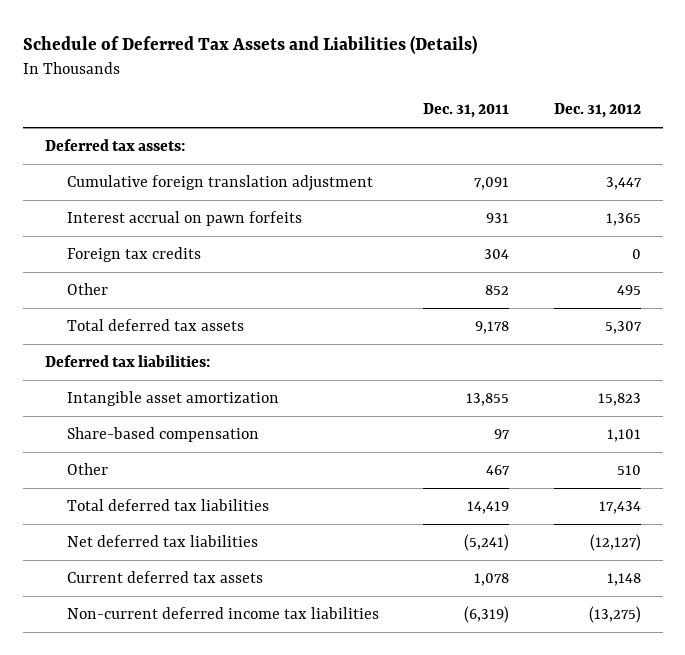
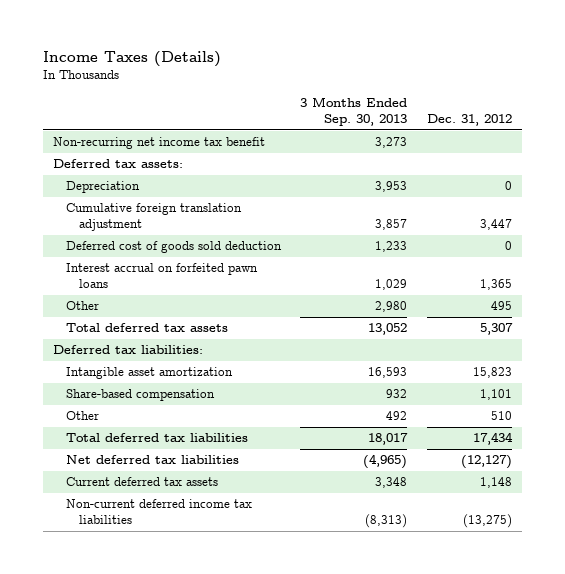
- Schedule of Deferred Tax Assets and Liabilities (Details)
+ Income Taxes (Details)
- | Dec. 31, 2011 | Dec. 31, 2012
+ | 3 Months Ended Sep. 30, 2013 | Dec. 31, 2012
+ Non-recurring net income tax benefit | 3,273 |
+ Depreciation | 3,953 | 0
- Interest accrual on pawn forfeits | 931 | 1,365
- Foreign tax credits | 304 | 0
+ Deferred cost of goods sold deduction | 1,233 | 0
+ Interest accrual on forfeited pawn loans | 1,029 | 1,365

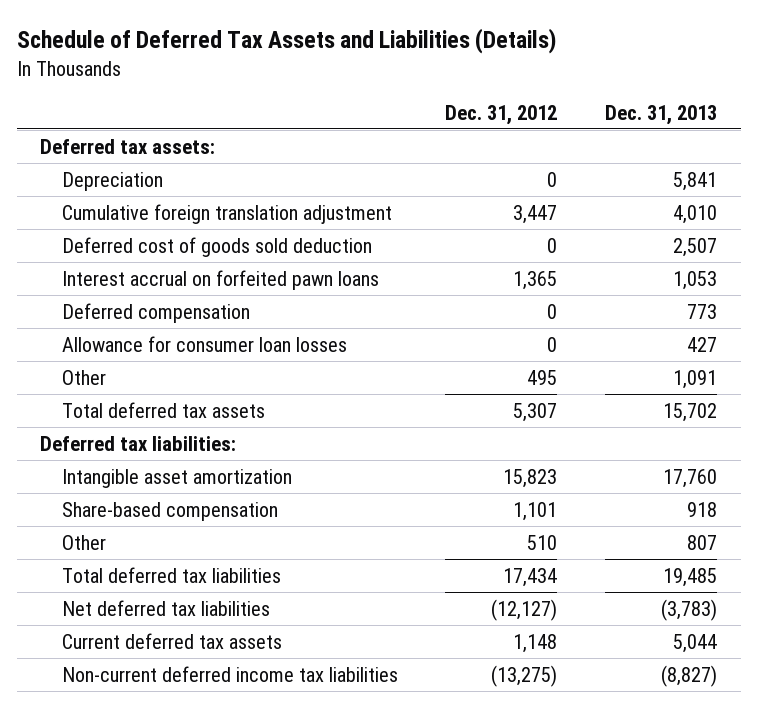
- Income Taxes (Details)
+ Schedule of Deferred Tax Assets and Liabilities (Details)
- | 3 Months Ended Sep. 30, 2013 | Dec. 31, 2012
+ | Dec. 31, 2012 | Dec. 31, 2013
- Non-recurring net income tax benefit | 3,273 |
+ Deferred compensation | 0 | 773
+ Allowance for consumer loan losses | 0 | 427

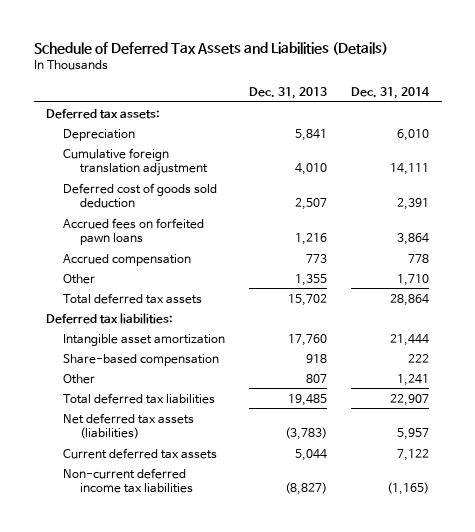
- | Dec. 31, 2012 | Dec. 31, 2013
+ | Dec. 31, 2013 | Dec. 31, 2014
- Interest accrual on forfeited pawn loans | 1,365 | 1,053
- Deferred compensation | 0 | 773
- Allowance for consumer loan losses | 0 | 427
- Other | 495 | 1,091
+ Accrued fees on forfeited pawn loans | 1,216 | 3,864
+ Accrued compensation | 773 | 778
+ Other | 1,355 | 1,710
- Net deferred tax liabilities | (12,127) | (3,783)
+ Net deferred tax assets (liabilities) | (3,783) | 5,957

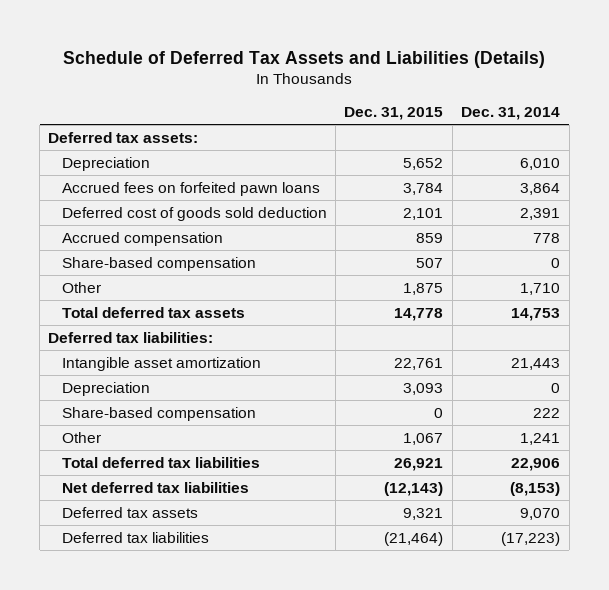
- | Dec. 31, 2013 | Dec. 31, 2014
+ | Dec. 31, 2015 | Dec. 31, 2014
- Cumulative foreign translation adjustment | 4,010 | 14,111
moved down: Deferred cost of goods sold deduction | 2,101 | 2,391
+ Share-based compensation | 507 | 0
- Total deferred tax assets | 15,702 | 28,864
+ Total deferred tax assets | 14,778 | 14,753
- Intangible asset amortization | 17,760 | 21,444
+ Intangible asset amortization | 22,761 | 21,443
+ Depreciation | 3,093 | 0
- Total deferred tax liabilities | 19,485 | 22,907
- Net deferred tax assets (liabilities) | (3,783) | 5,957
- Current deferred tax assets | 5,044 | 7,122
- Non-current deferred income tax liabilities | (8,827) | (1,165)
+ Total deferred tax liabilities | 26,921 | 22,906
+ Net deferred tax liabilities | (12,143) | (8,153)
+ Deferred tax assets | 9,321 | 9,070
+ Deferred tax liabilities | (21,464) | (17,223)

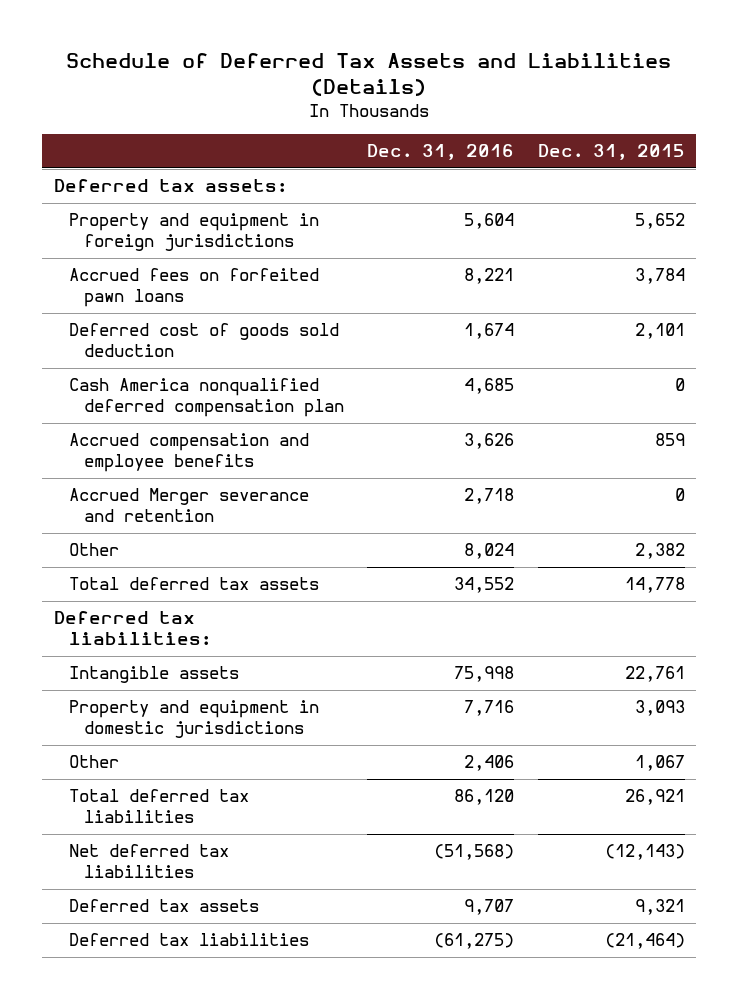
- | Dec. 31, 2015 | Dec. 31, 2014
+ | Dec. 31, 2016 | Dec. 31, 2015
- Depreciation | 5,652 | 6,010
+ Property and equipment in foreign jurisdictions | 5,604 | 5,652
- Accrued compensation | 859 | 778
- Share-based compensation | 507 | 0
- Other | 1,875 | 1,710
+ Cash America nonqualified deferred compensation plan | 4,685 | 0
+ Accrued compensation and employee benefits | 3,626 | 859
+ Accrued Merger severance and retention | 2,718 | 0
+ Other | 8,024 | 2,382
- Intangible asset amortization | 22,761 | 21,443
- Depreciation | 3,093 | 0
- Share-based compensation | 0 | 222
+ Intangible assets | 75,998 | 22,761
+ Property and equipment in domestic jurisdictions | 7,716 | 3,093

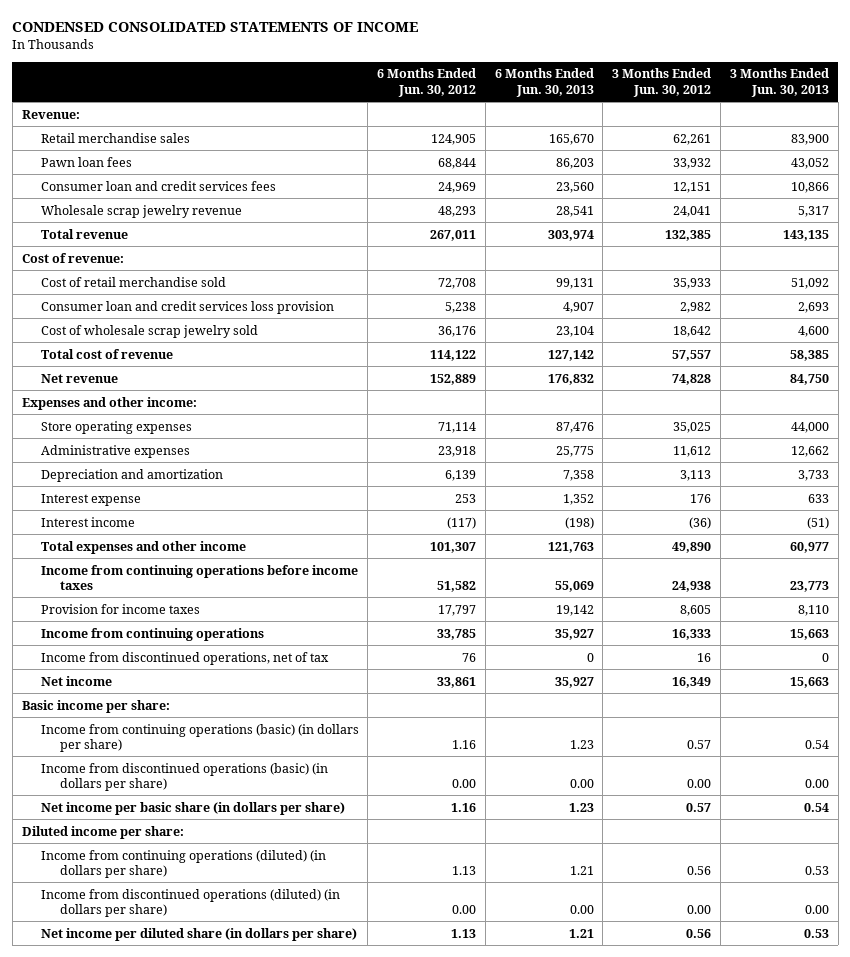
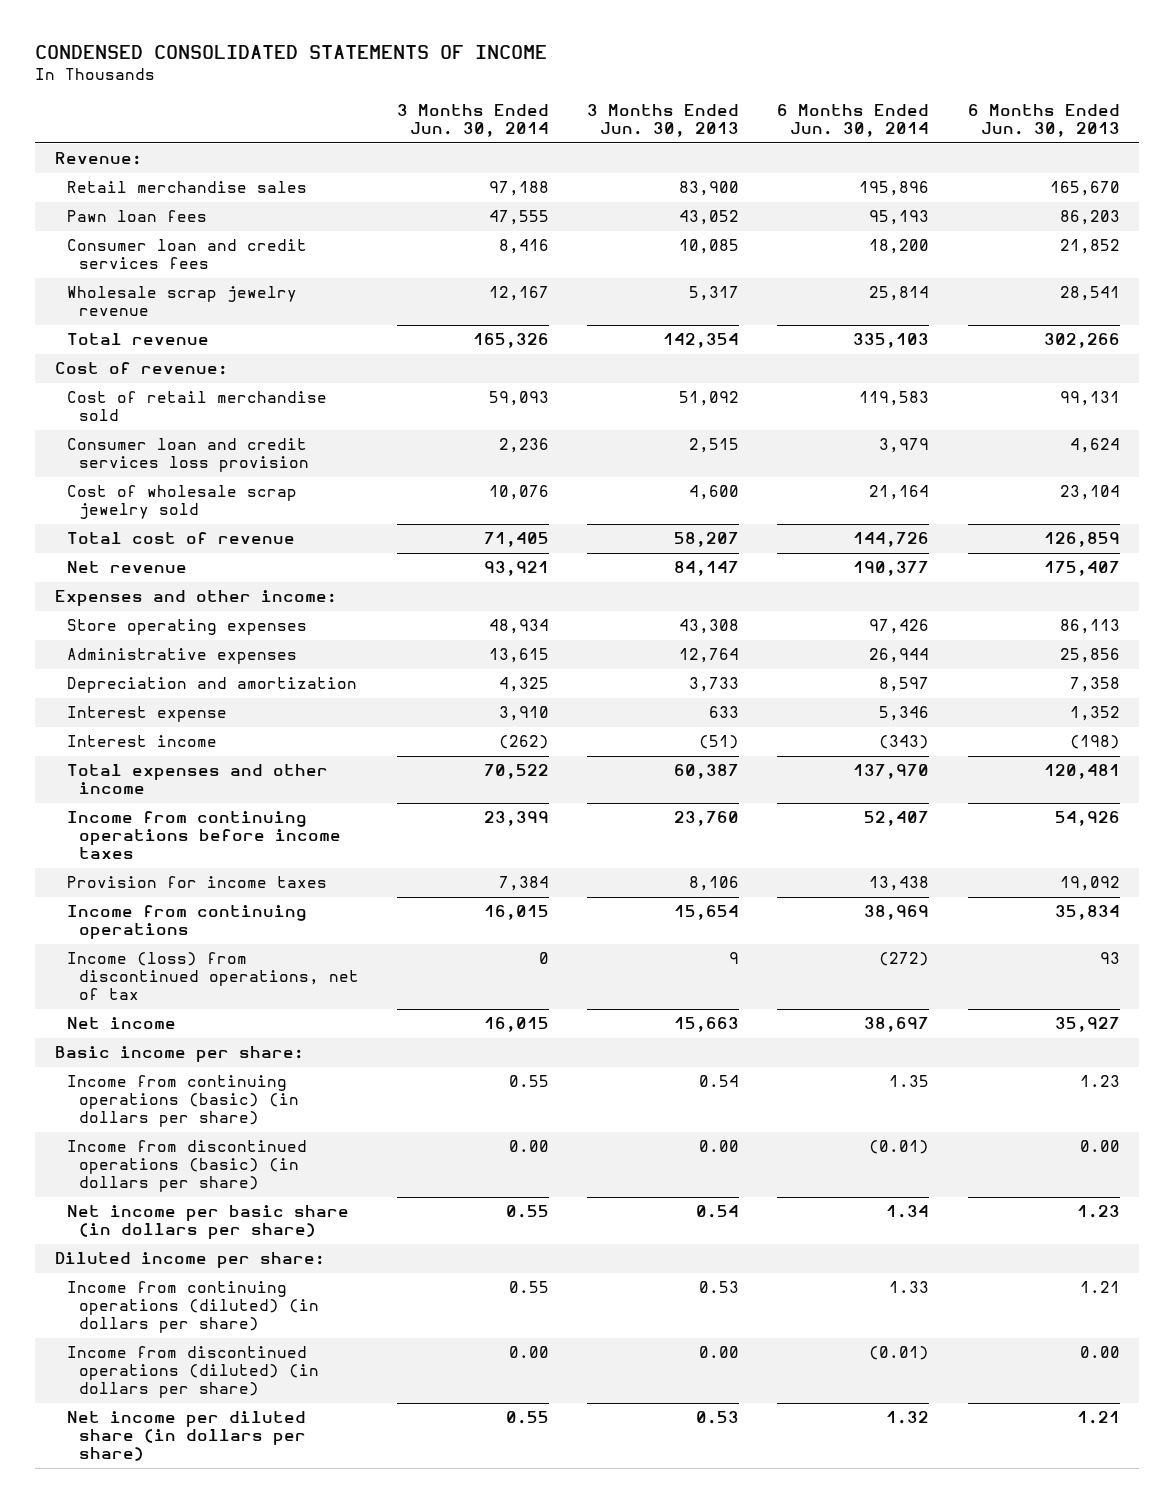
- | 6 Months Ended Jun. 30, 2012 | 6 Months Ended Jun. 30, 2013 | 3 Months Ended Jun. 30, 2012 | 3 Months Ended Jun. 30, 2013
+ | 3 Months Ended Jun. 30, 2014 | 3 Months Ended Jun. 30, 2013 | 6 Months Ended Jun. 30, 2014 | 6 Months Ended Jun. 30, 2013
- Consumer loan and credit services fees | 24,969 | 23,560 | 12,151 | 10,866
+ Consumer loan and credit services fees | 8,416 | 10,085 | 18,200 | 21,852
- Total revenue | 267,011 | 303,974 | 132,385 | 143,135
+ Total revenue | 165,326 | 142,354 | 335,103 | 302,266
- Consumer loan and credit services loss provision | 5,238 | 4,907 | 2,982 | 2,693
+ Consumer loan and credit services loss provision | 2,236 | 2,515 | 3,979 | 4,624
- Total cost of revenue | 114,122 | 127,142 | 57,557 | 58,385
- Net revenue | 152,889 | 176,832 | 74,828 | 84,750
+ Total cost of revenue | 71,405 | 58,207 | 144,726 | 126,859
+ Net revenue | 93,921 | 84,147 | 190,377 | 175,407
- Store operating expenses | 71,114 | 87,476 | 35,025 | 44,000
- Administrative expenses | 23,918 | 25,775 | 11,612 | 12,662
+ Store operating expenses | 48,934 | 43,308 | 97,426 | 86,113
+ Administrative expenses | 13,615 | 12,764 | 26,944 | 25,856
- Total expenses and other income | 101,307 | 121,763 | 49,890 | 60,977
- Income from continuing operations before income taxes | 51,582 | 55,069 | 24,938 | 23,773
- Provision for income taxes | 17,797 | 19,142 | 8,605 | 8,110
- Income from continuing operations | 33,785 | 35,927 | 16,333 | 15,663
- Income from discontinued operations, net of tax | 76 | 0 | 16 | 0
+ Total expenses and other income | 70,522 | 60,387 | 137,970 | 120,481
+ Income from continuing operations before income taxes | 23,399 | 23,760 | 52,407 | 54,926
+ Provision for income taxes | 7,384 | 8,106 | 13,438 | 19,092
+ Income from continuing operations | 16,015 | 15,654 | 38,969 | 35,834
+ Income (loss) from discontinued operations, net of tax | 0 | 9 | (272) | 93

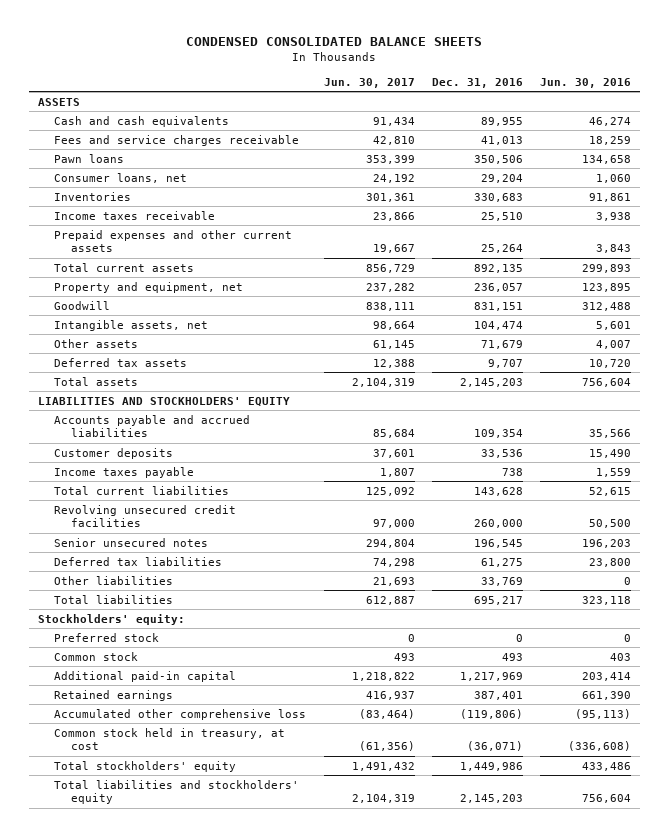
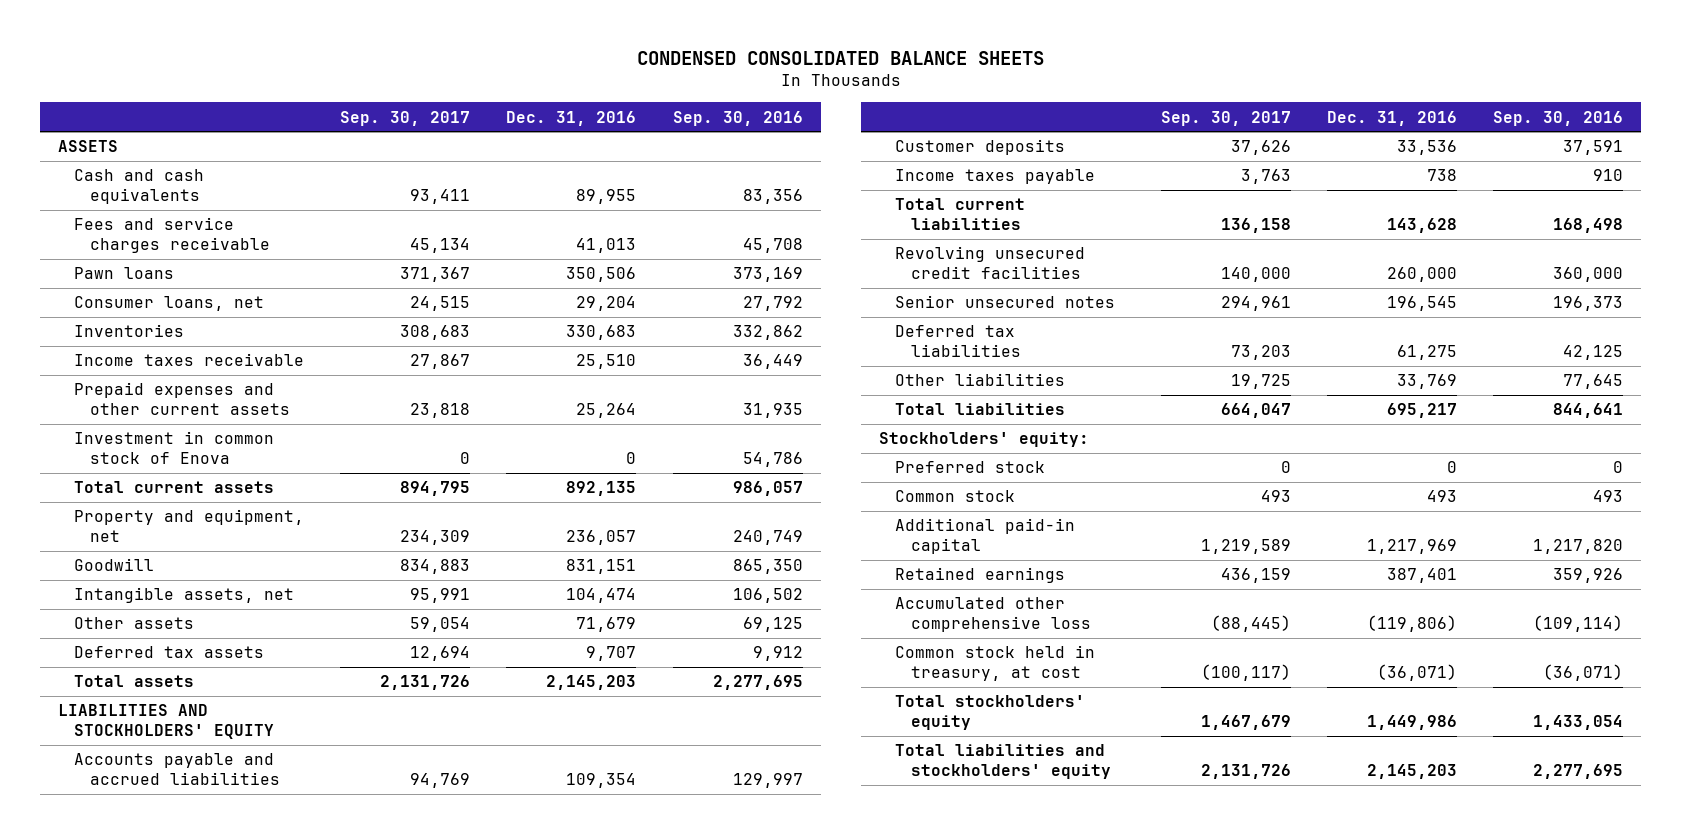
- | Jun. 30, 2017 | Dec. 31, 2016 | Jun. 30, 2016
+ | Sep. 30, 2017 | Dec. 31, 2016 | Sep. 30, 2016
+ Investment in common stock of Enova | 0 | 0 | 54,786

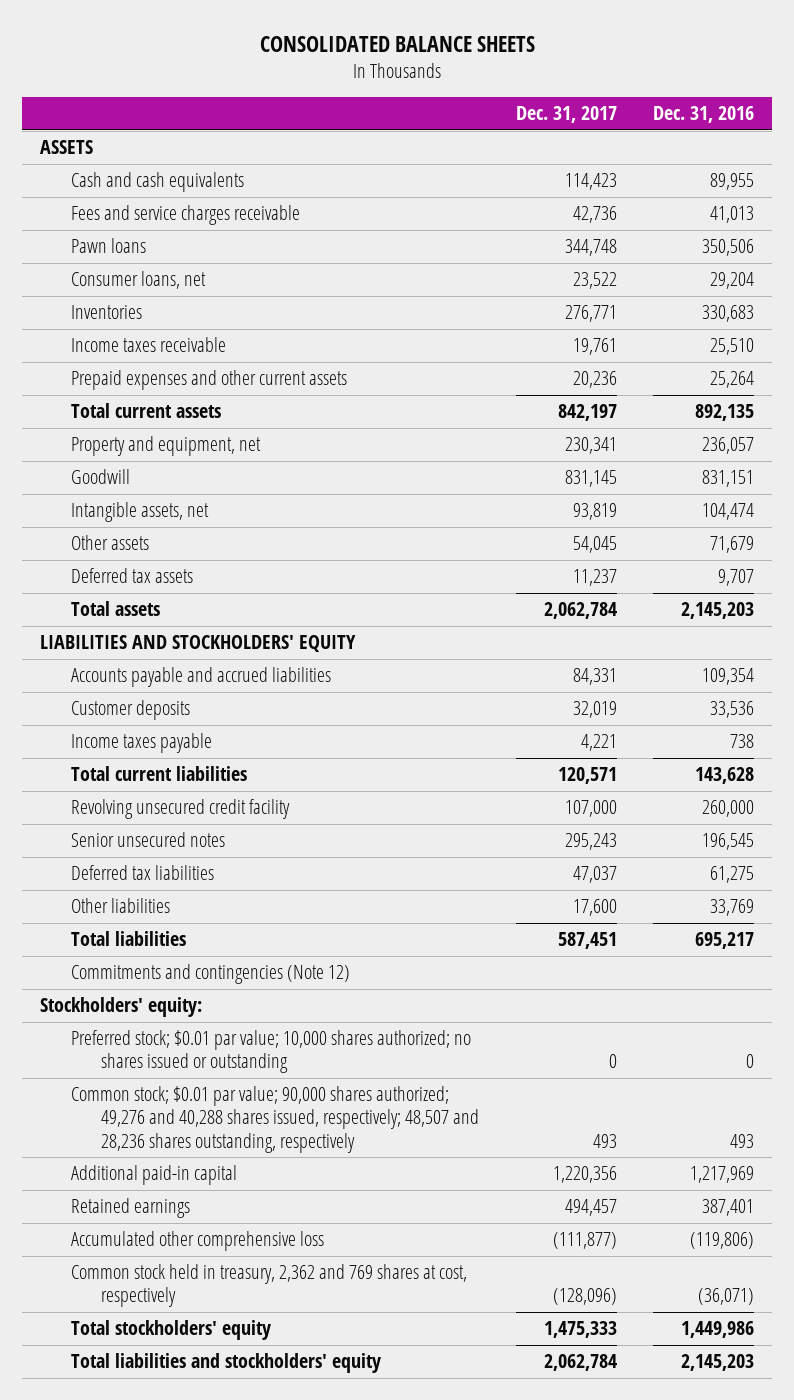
- CONDENSED CONSOLIDATED BALANCE SHEETS
+ CONSOLIDATED BALANCE SHEETS
- | Sep. 30, 2017 | Dec. 31, 2016 | Sep. 30, 2016
+ | Dec. 31, 2017 | Dec. 31, 2016
- Investment in common stock of Enova | 0 | 0 | 54,786
- Revolving unsecured credit facilities | 140,000 | 260,000 | 360,000
+ Revolving unsecured credit facility | 107,000 | 260,000
+ Commitments and contingencies (Note 12)
- Preferred stock | 0 | 0 | 0
- Common stock | 493 | 493 | 493
+ Preferred stock; $0.01 par value; 10,000 shares authorized; no shares issued or outstanding | 0 | 0
+ Common stock; $0.01 par value; 90,000 shares authorized; 49,276 and 40,288 shares issued, respectively; 48,507 and 28,236 shares outstanding, respectively | 493 | 493
- Common stock held in treasury, at cost | (100,117) | (36,071) | (36,071)
+ Common stock held in treasury, 2,362 and 769 shares at cost, respectively | (128,096) | (36,071)

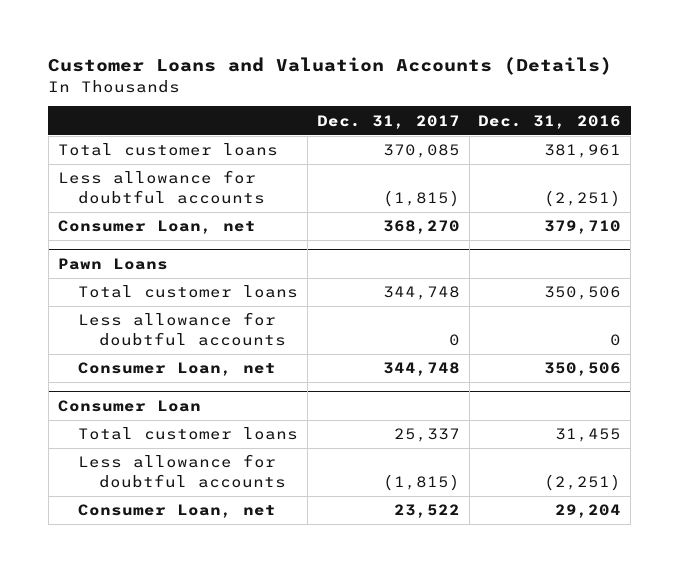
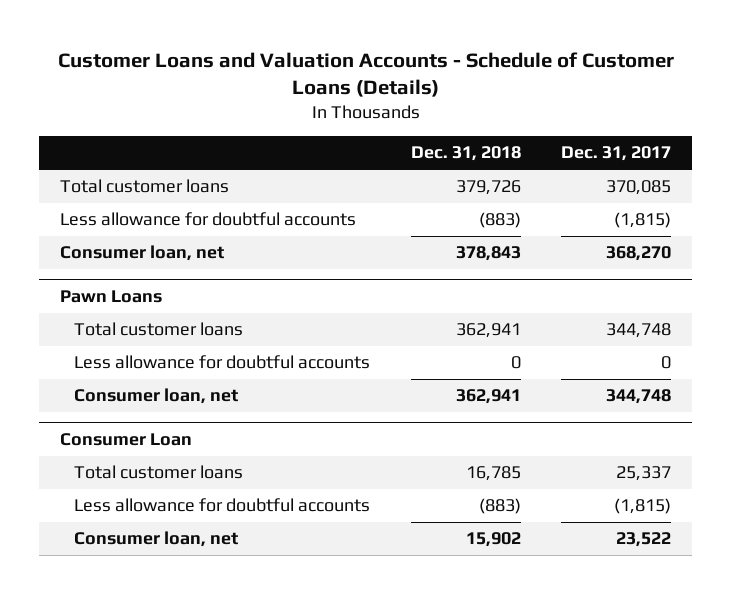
- Customer Loans and Valuation Accounts (Details)
+ Customer Loans and Valuation Accounts - Schedule of Customer Loans (Details)
- | Dec. 31, 2017 | Dec. 31, 2016
+ | Dec. 31, 2018 | Dec. 31, 2017
- Consumer Loan, net | 368,270 | 379,710
+ Consumer loan, net | 378,843 | 368,270
@ Pawn Loans
- Consumer Loan, net | 344,748 | 350,506
+ Consumer loan, net | 362,941 | 344,748
@ Consumer Loan
- Consumer Loan, net | 23,522 | 29,204
+ Consumer loan, net | 15,902 | 23,522

